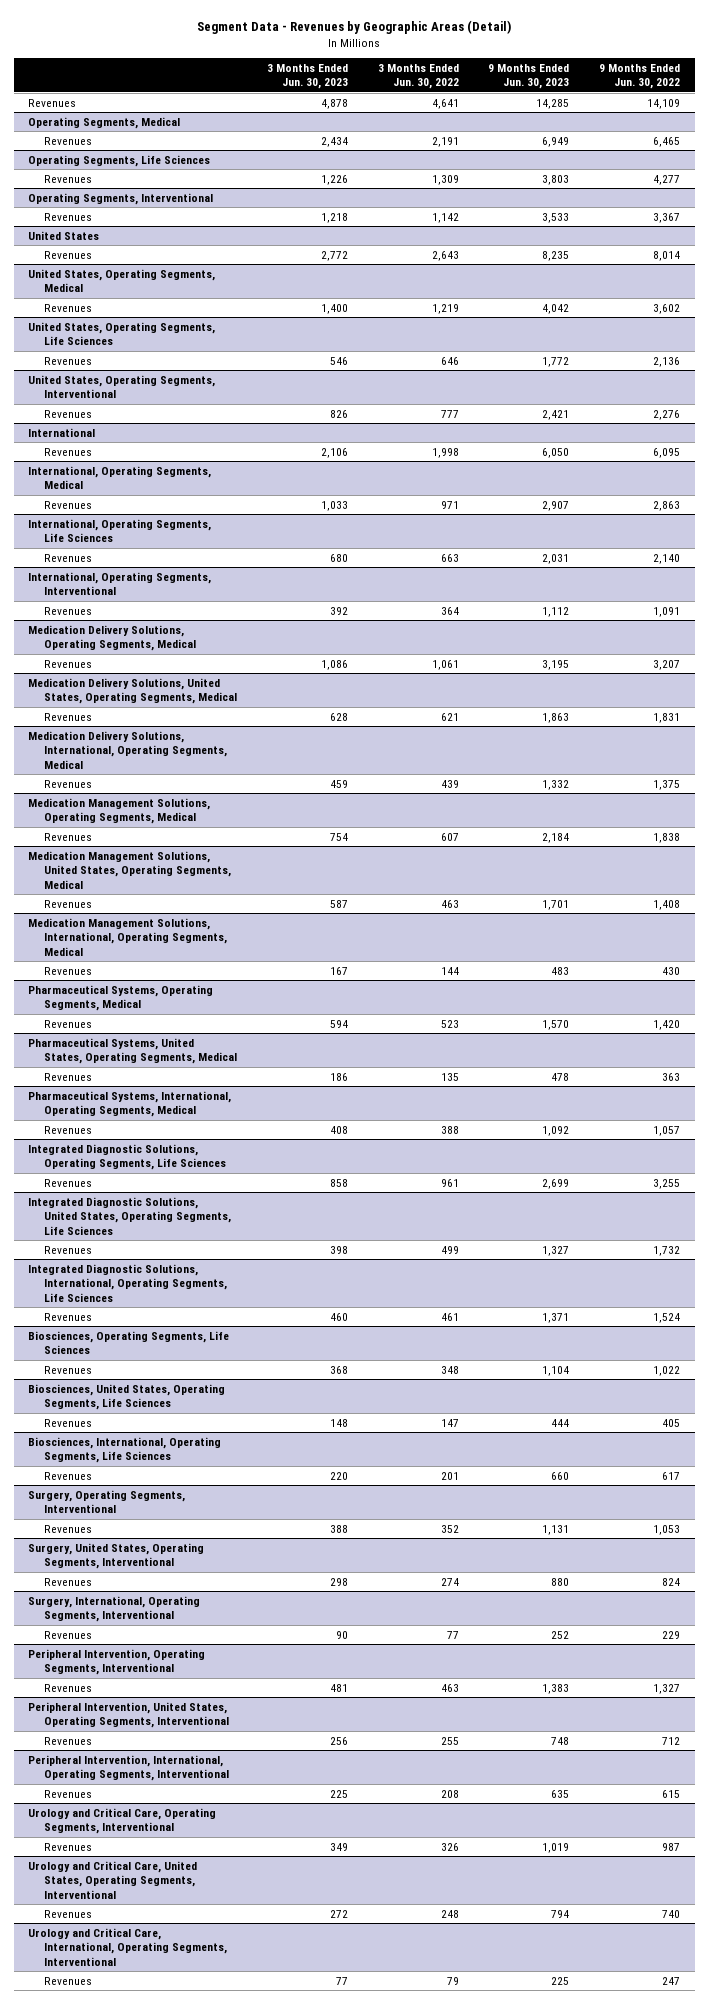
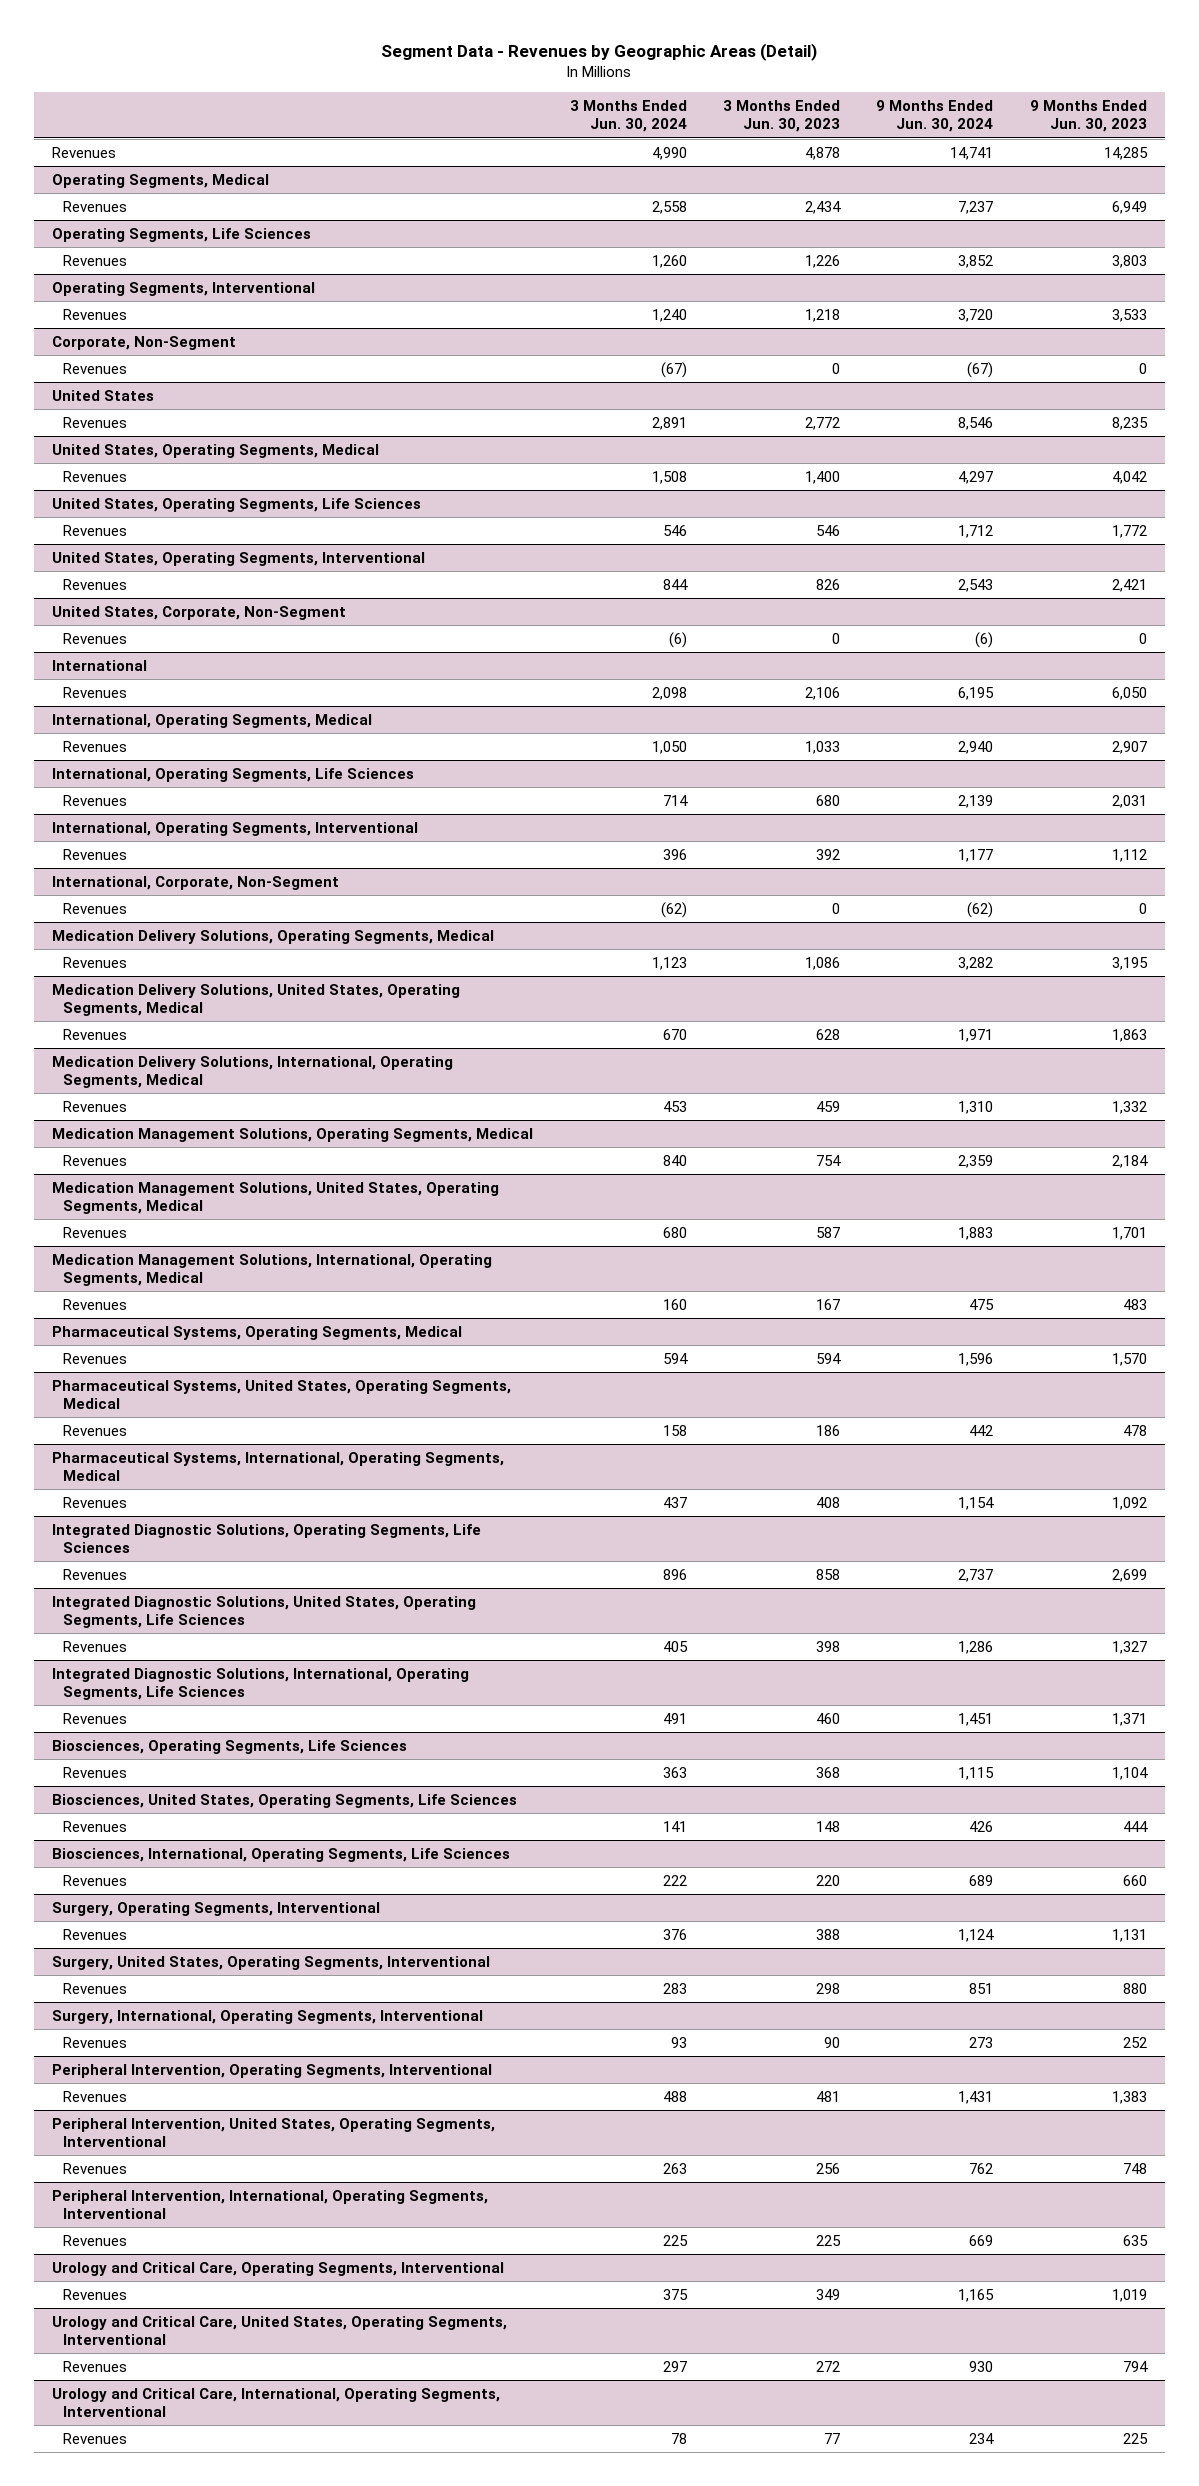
- | 3 Months Ended Jun. 30, 2023 | 3 Months Ended Jun. 30, 2022 | 9 Months Ended Jun. 30, 2023 | 9 Months Ended Jun. 30, 2022
+ | 3 Months Ended Jun. 30, 2024 | 3 Months Ended Jun. 30, 2023 | 9 Months Ended Jun. 30, 2024 | 9 Months Ended Jun. 30, 2023
+ Corporate, Non-Segment
+ Revenues | (67) | 0 | (67) | 0
+ United States, Corporate, Non-Segment
+ Revenues | (6) | 0 | (6) | 0
+ International, Corporate, Non-Segment
+ Revenues | (62) | 0 | (62) | 0

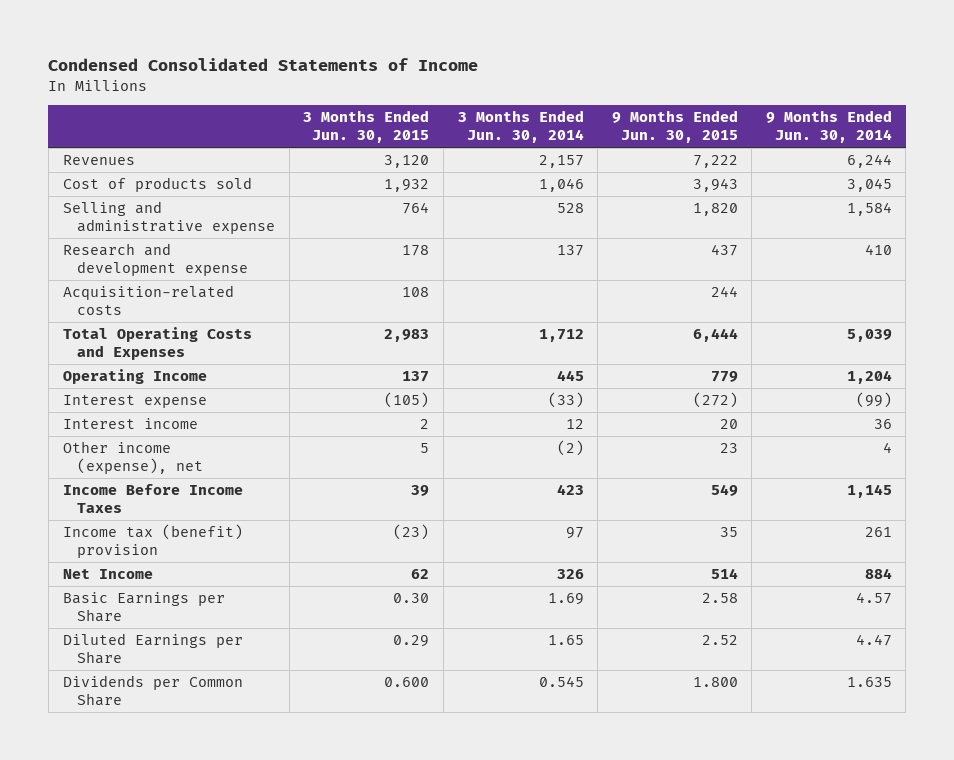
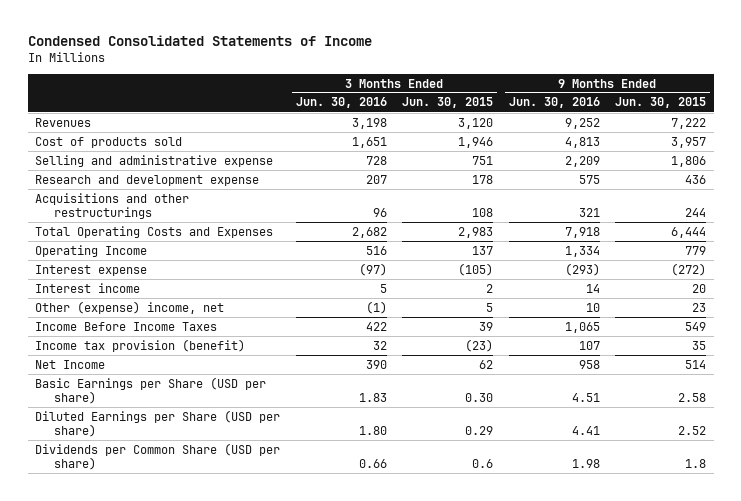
- | 3 Months Ended Jun. 30, 2015 | 3 Months Ended Jun. 30, 2014 | 9 Months Ended Jun. 30, 2015 | 9 Months Ended Jun. 30, 2014
+ | 3 Months Ended Jun. 30, 2016 | 3 Months Ended Jun. 30, 2015 | 9 Months Ended Jun. 30, 2016 | 9 Months Ended Jun. 30, 2015
- Cost of products sold | 1,932 | 1,046 | 3,943 | 3,045
- Selling and administrative expense | 764 | 528 | 1,820 | 1,584
- Research and development expense | 178 | 137 | 437 | 410
- Acquisition-related costs | 108 | | 244 |
+ Cost of products sold | 1,651 | 1,946 | 4,813 | 3,957
+ Selling and administrative expense | 728 | 751 | 2,209 | 1,806
+ Research and development expense | 207 | 178 | 575 | 436
+ Acquisitions and other restructurings | 96 | 108 | 321 | 244
- Other income (expense), net | 5 | (2) | 23 | 4
+ Other (expense) income, net | (1) | 5 | 10 | 23
- Income tax (benefit) provision | (23) | 97 | 35 | 261
+ Income tax provision (benefit) | 32 | (23) | 107 | 35
- Basic Earnings per Share | 0.30 | 1.69 | 2.58 | 4.57
- Diluted Earnings per Share | 0.29 | 1.65 | 2.52 | 4.47
- Dividends per Common Share | 0.600 | 0.545 | 1.800 | 1.635
+ Basic Earnings per Share (USD per share) | 1.83 | 0.30 | 4.51 | 2.58
+ Diluted Earnings per Share (USD per share) | 1.80 | 0.29 | 4.41 | 2.52
+ Dividends per Common Share (USD per share) | 0.66 | 0.6 | 1.98 | 1.8

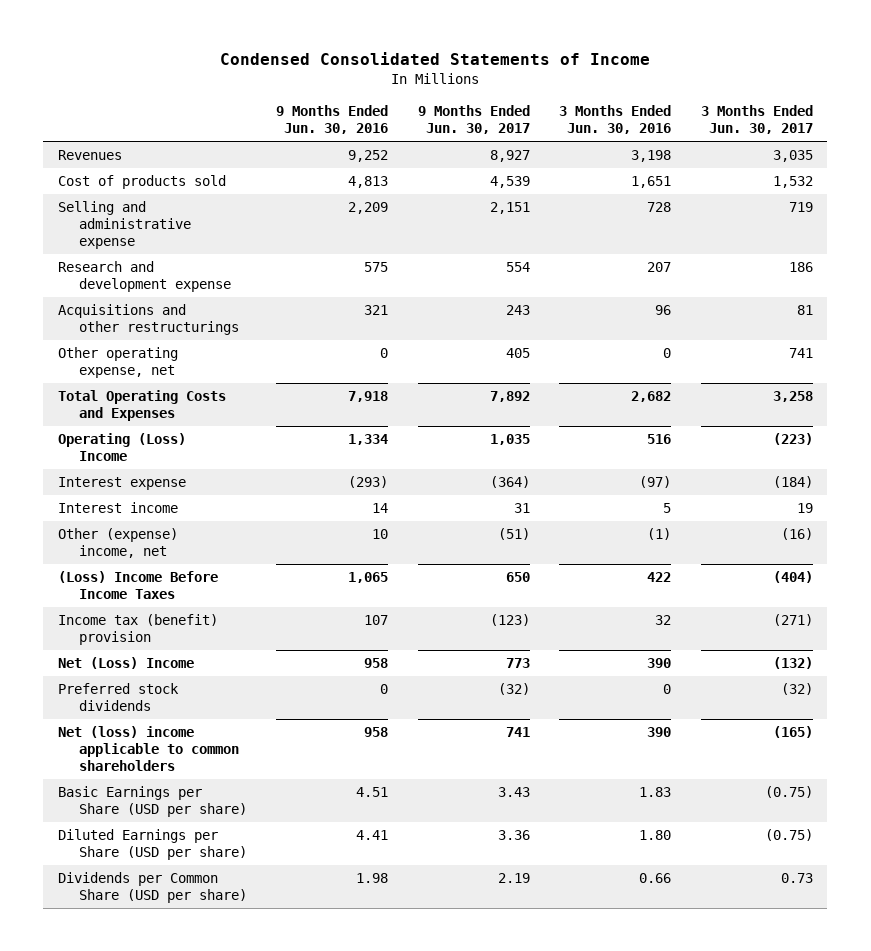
- | 3 Months Ended Jun. 30, 2016 | 3 Months Ended Jun. 30, 2015 | 9 Months Ended Jun. 30, 2016 | 9 Months Ended Jun. 30, 2015
+ | 9 Months Ended Jun. 30, 2016 | 9 Months Ended Jun. 30, 2017 | 3 Months Ended Jun. 30, 2016 | 3 Months Ended Jun. 30, 2017
+ Other operating expense, net | 0 | 405 | 0 | 741
- Operating Income | 516 | 137 | 1,334 | 779
+ Operating (Loss) Income | 1,334 | 1,035 | 516 | (223)
- Income Before Income Taxes | 422 | 39 | 1,065 | 549
- Income tax provision (benefit) | 32 | (23) | 107 | 35
- Net Income | 390 | 62 | 958 | 514
+ (Loss) Income Before Income Taxes | 1,065 | 650 | 422 | (404)
+ Income tax (benefit) provision | 107 | (123) | 32 | (271)
+ Net (Loss) Income | 958 | 773 | 390 | (132)
+ Preferred stock dividends | 0 | (32) | 0 | (32)
+ Net (loss) income applicable to common shareholders | 958 | 741 | 390 | (165)

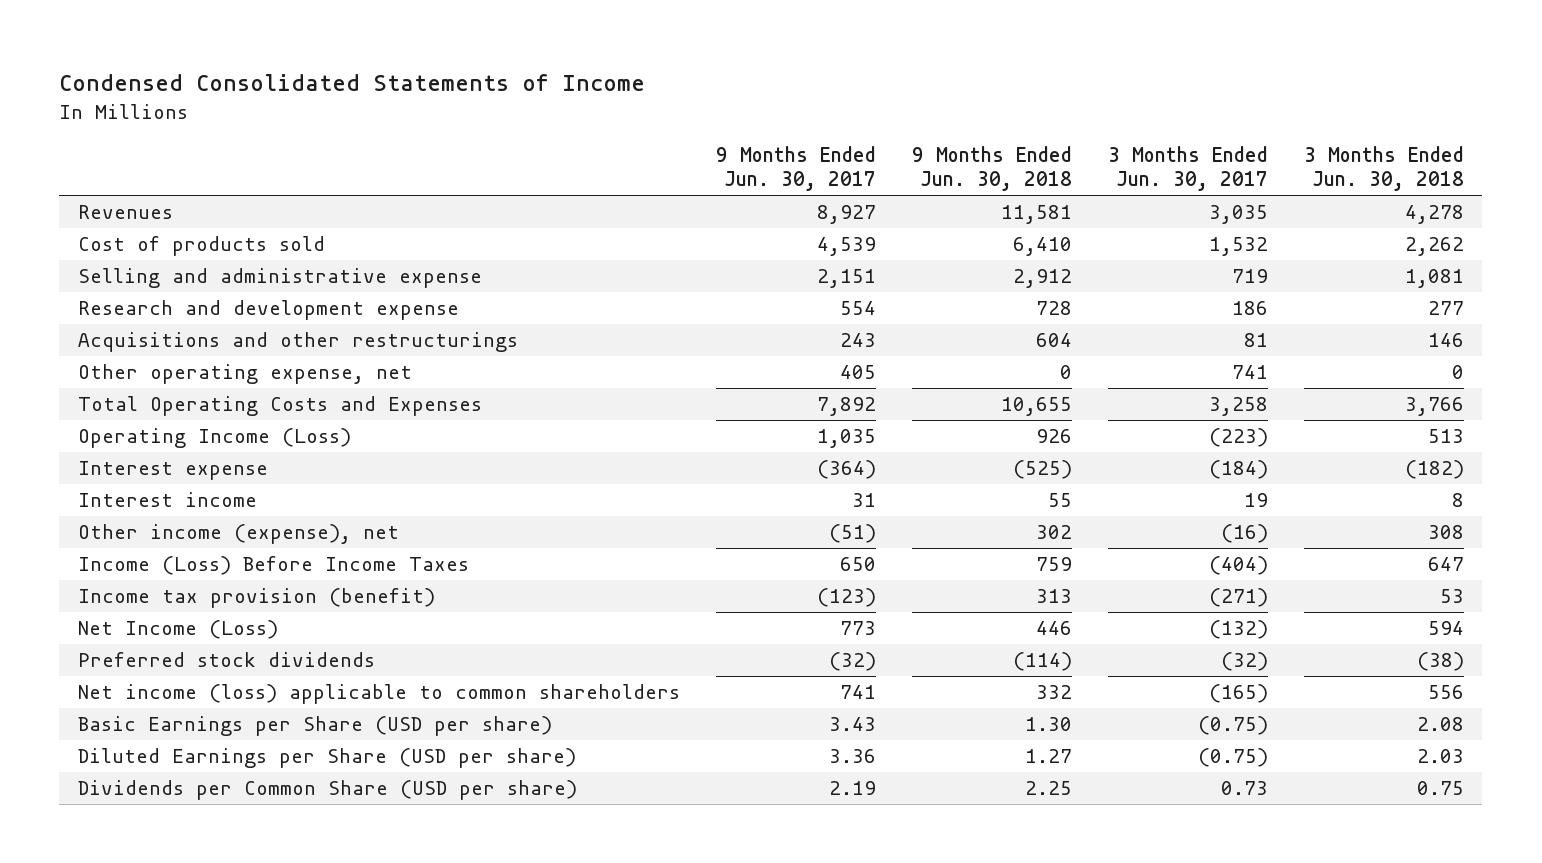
- | 9 Months Ended Jun. 30, 2016 | 9 Months Ended Jun. 30, 2017 | 3 Months Ended Jun. 30, 2016 | 3 Months Ended Jun. 30, 2017
+ | 9 Months Ended Jun. 30, 2017 | 9 Months Ended Jun. 30, 2018 | 3 Months Ended Jun. 30, 2017 | 3 Months Ended Jun. 30, 2018
- Operating (Loss) Income | 1,334 | 1,035 | 516 | (223)
+ Operating Income (Loss) | 1,035 | 926 | (223) | 513
- Other (expense) income, net | 10 | (51) | (1) | (16)
- (Loss) Income Before Income Taxes | 1,065 | 650 | 422 | (404)
- Income tax (benefit) provision | 107 | (123) | 32 | (271)
- Net (Loss) Income | 958 | 773 | 390 | (132)
+ Other income (expense), net | (51) | 302 | (16) | 308
+ Income (Loss) Before Income Taxes | 650 | 759 | (404) | 647
+ Income tax provision (benefit) | (123) | 313 | (271) | 53
+ Net Income (Loss) | 773 | 446 | (132) | 594
- Net (loss) income applicable to common shareholders | 958 | 741 | 390 | (165)
+ Net income (loss) applicable to common shareholders | 741 | 332 | (165) | 556

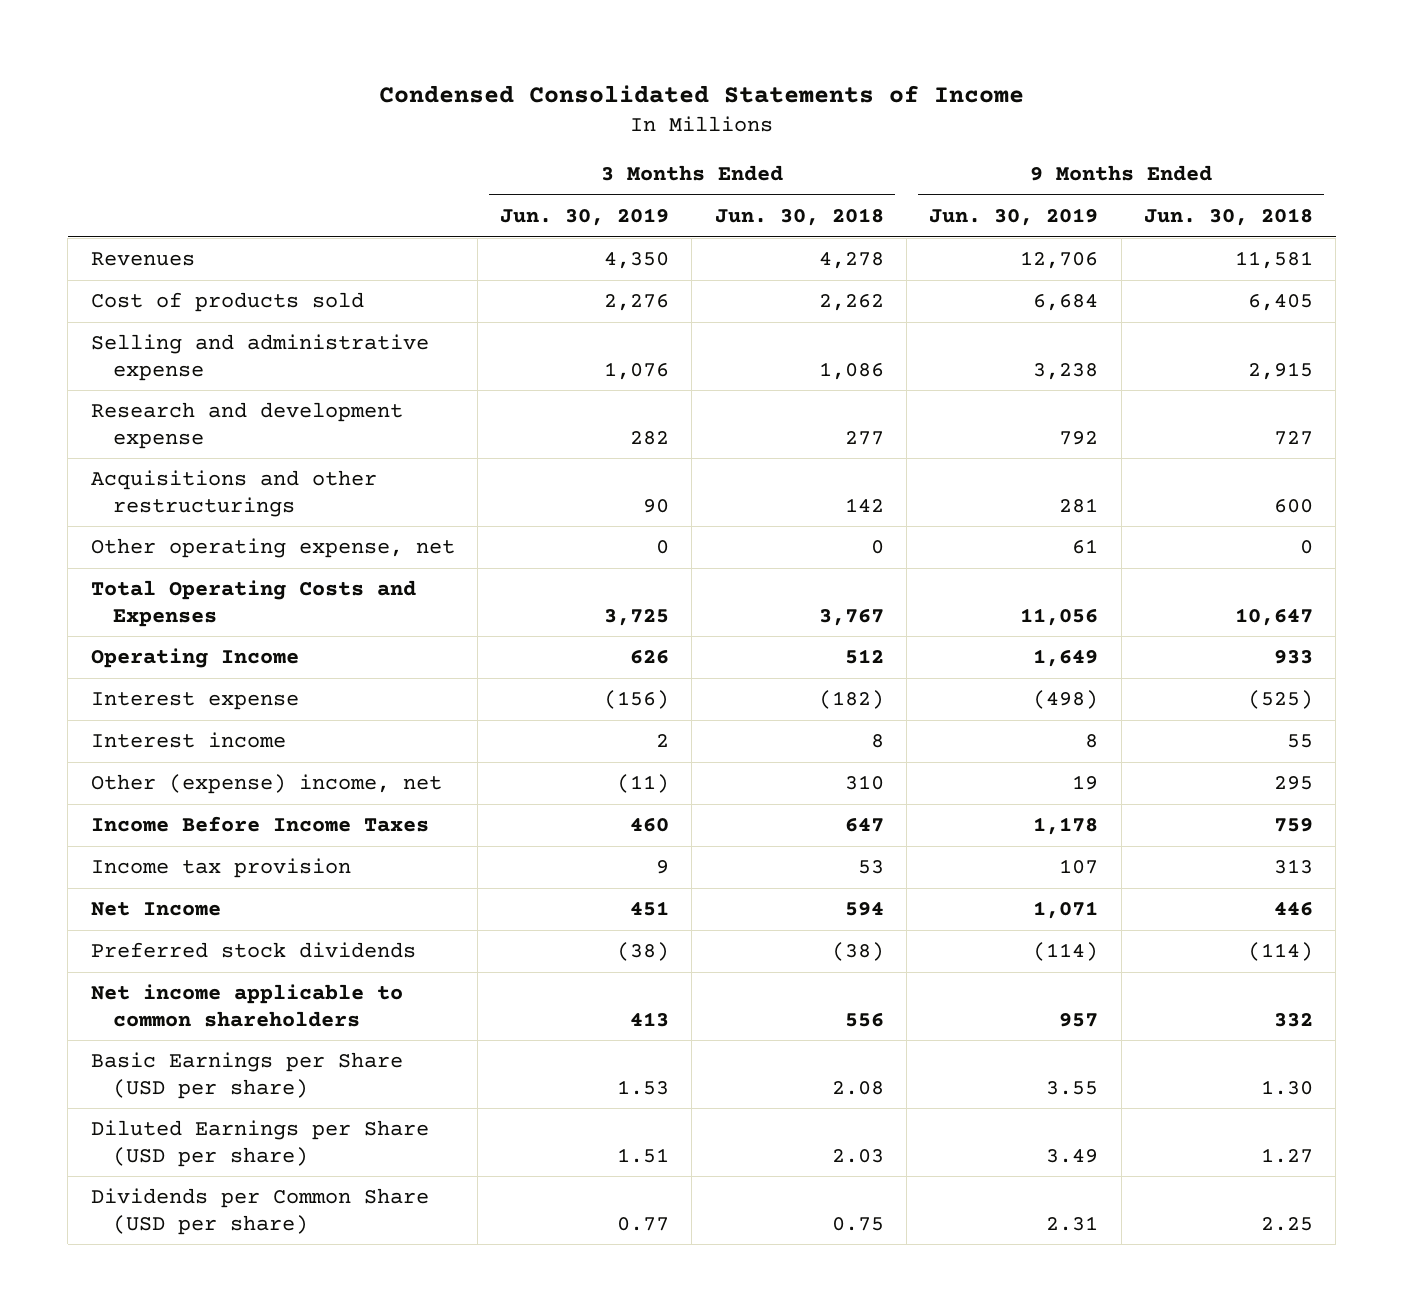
- | 9 Months Ended Jun. 30, 2017 | 9 Months Ended Jun. 30, 2018 | 3 Months Ended Jun. 30, 2017 | 3 Months Ended Jun. 30, 2018
+ | 3 Months Ended Jun. 30, 2019 | 3 Months Ended Jun. 30, 2018 | 9 Months Ended Jun. 30, 2019 | 9 Months Ended Jun. 30, 2018
- Cost of products sold | 4,539 | 6,410 | 1,532 | 2,262
- Selling and administrative expense | 2,151 | 2,912 | 719 | 1,081
- Research and development expense | 554 | 728 | 186 | 277
- Acquisitions and other restructurings | 243 | 604 | 81 | 146
+ Cost of products sold | 2,276 | 2,262 | 6,684 | 6,405
+ Selling and administrative expense | 1,076 | 1,086 | 3,238 | 2,915
+ Research and development expense | 282 | 277 | 792 | 727
+ Acquisitions and other restructurings | 90 | 142 | 281 | 600
- Total Operating Costs and Expenses | 7,892 | 10,655 | 3,258 | 3,766
- Operating Income (Loss) | 1,035 | 926 | (223) | 513
+ Total Operating Costs and Expenses | 3,725 | 3,767 | 11,056 | 10,647
+ Operating Income | 626 | 512 | 1,649 | 933
- Other income (expense), net | (51) | 302 | (16) | 308
- Income (Loss) Before Income Taxes | 650 | 759 | (404) | 647
- Income tax provision (benefit) | (123) | 313 | (271) | 53
- Net Income (Loss) | 773 | 446 | (132) | 594
+ Other (expense) income, net | (11) | 310 | 19 | 295
+ Income Before Income Taxes | 460 | 647 | 1,178 | 759
+ Income tax provision | 9 | 53 | 107 | 313
+ Net Income | 451 | 594 | 1,071 | 446
- Net income (loss) applicable to common shareholders | 741 | 332 | (165) | 556
+ Net income applicable to common shareholders | 413 | 556 | 957 | 332

